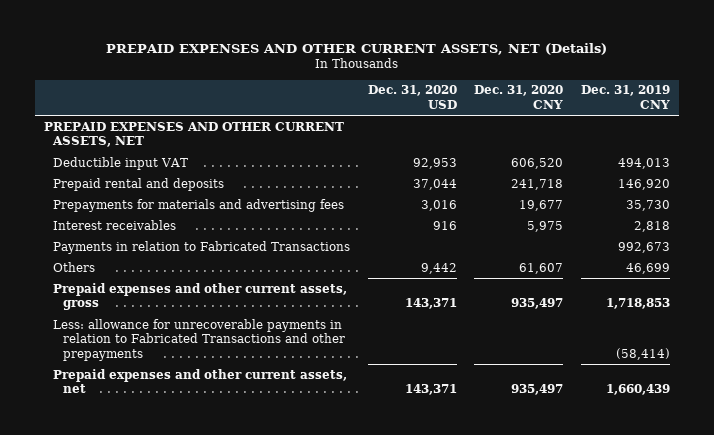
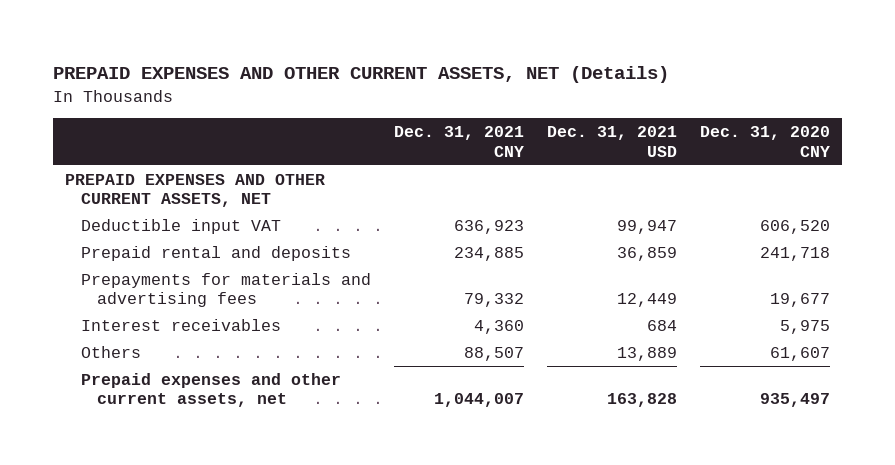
- | Dec. 31, 2020 USD | Dec. 31, 2020 CNY | Dec. 31, 2019 CNY
+ | Dec. 31, 2021 CNY | Dec. 31, 2021 USD | Dec. 31, 2020 CNY
- Payments in relation to Fabricated Transactions | | | 992,673
- Prepaid expenses and other current assets, gross | 143,371 | 935,497 | 1,718,853
- Less: allowance for unrecoverable payments in relation to Fabricated Transactions and other prepayments | | | (58,414)

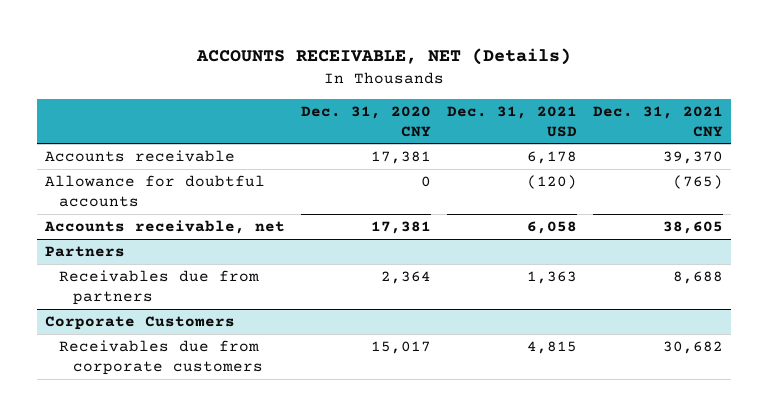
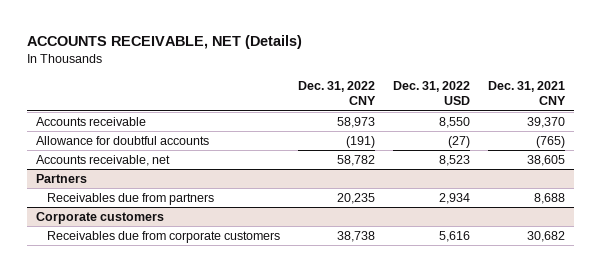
- | Dec. 31, 2020 CNY | Dec. 31, 2021 USD | Dec. 31, 2021 CNY
+ | Dec. 31, 2022 CNY | Dec. 31, 2022 USD | Dec. 31, 2021 CNY
- Corporate Customers
+ Corporate customers

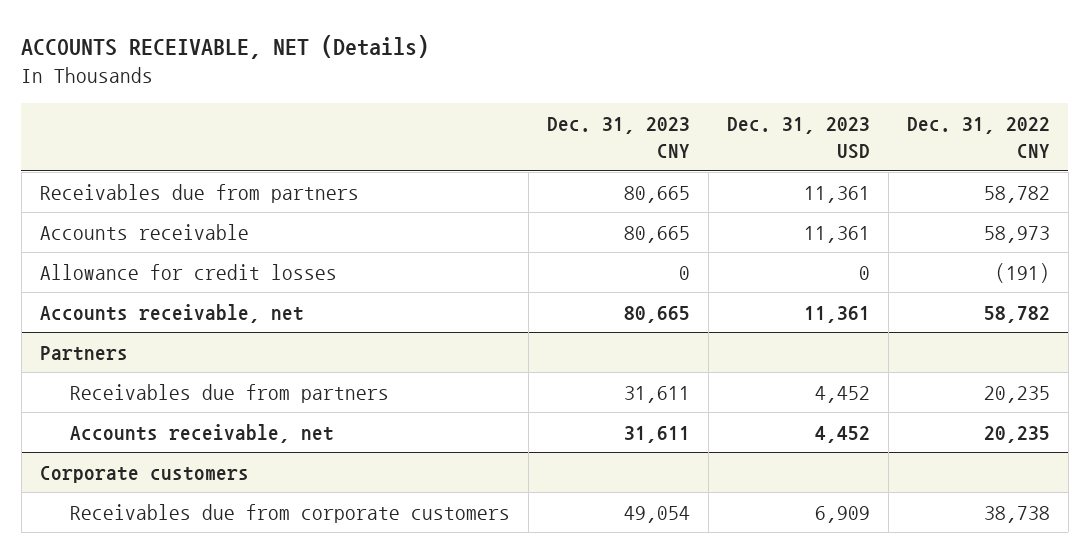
- | Dec. 31, 2022 CNY | Dec. 31, 2022 USD | Dec. 31, 2021 CNY
+ | Dec. 31, 2023 CNY | Dec. 31, 2023 USD | Dec. 31, 2022 CNY
+ Receivables due from partners | 80,665 | 11,361 | 58,782
- Allowance for doubtful accounts | (191) | (27) | (765)
+ Allowance for credit losses | 0 | 0 | (191)
@ Partners
+ Accounts receivable, net | 31,611 | 4,452 | 20,235

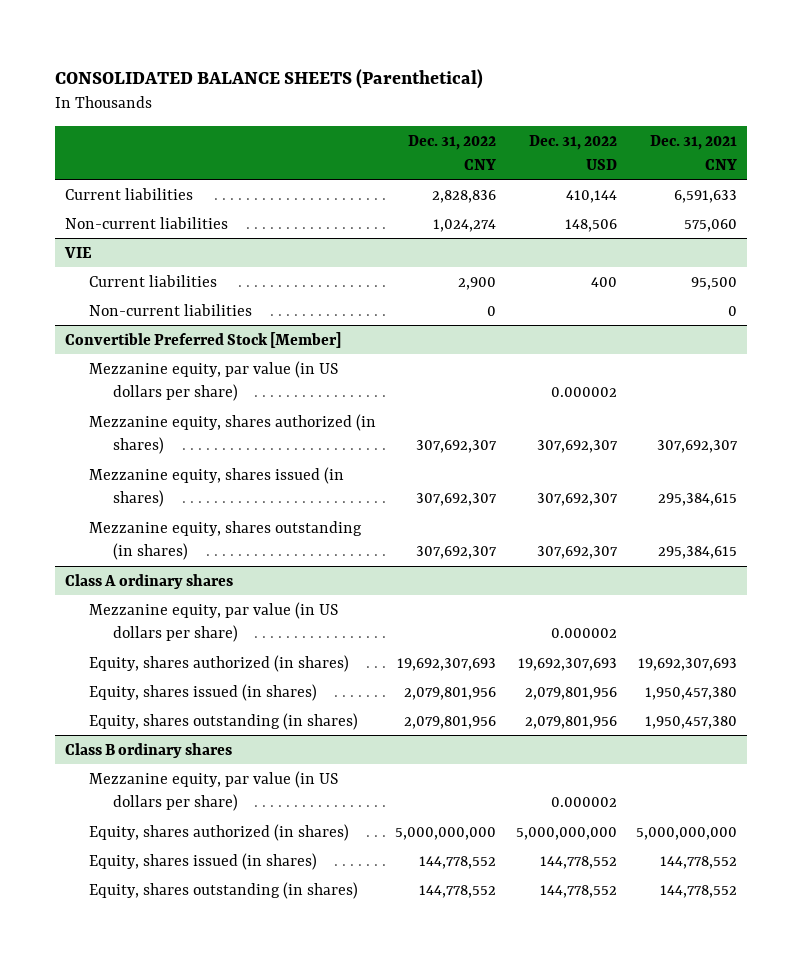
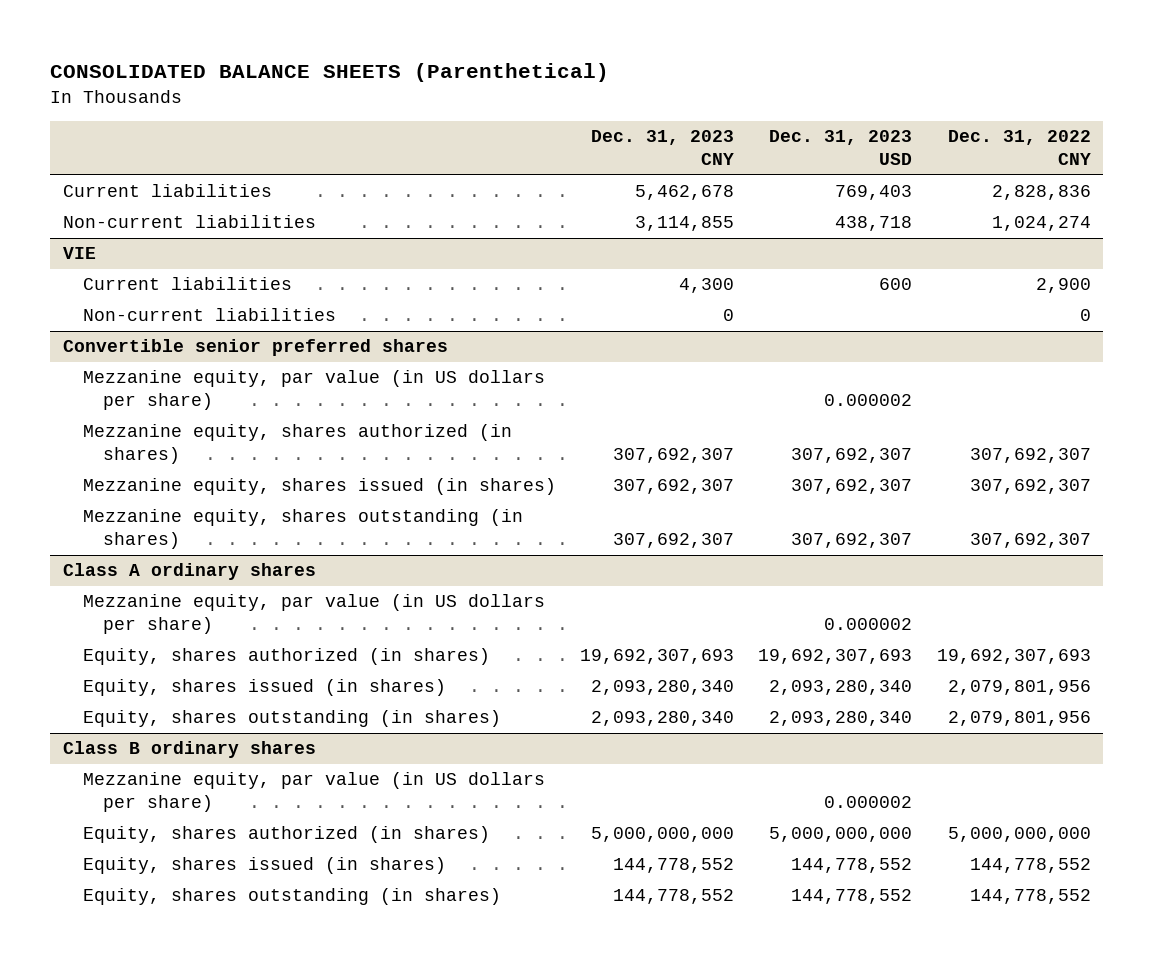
- | Dec. 31, 2022 CNY | Dec. 31, 2022 USD | Dec. 31, 2021 CNY
+ | Dec. 31, 2023 CNY | Dec. 31, 2023 USD | Dec. 31, 2022 CNY
- Convertible Preferred Stock [Member]
+ Convertible senior preferred shares

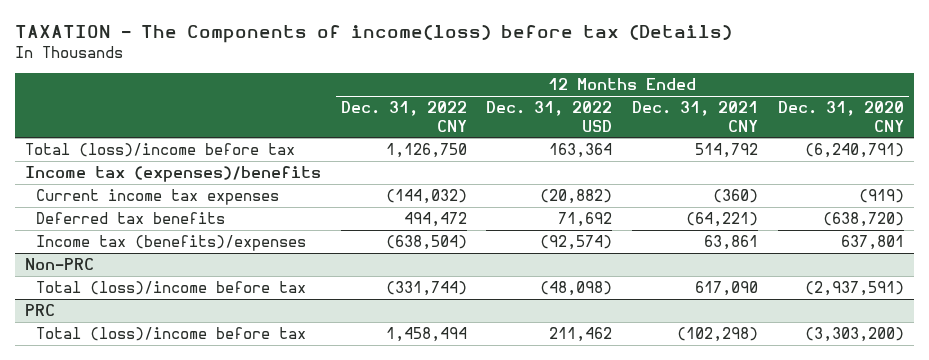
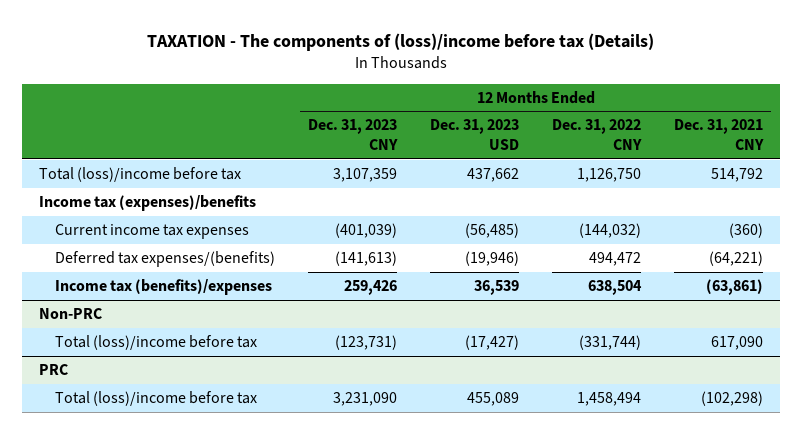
- TAXATION - The Components of income(loss) before tax (Details)
+ TAXATION - The components of (loss)/income before tax (Details)
- | 12 Months Ended Dec. 31, 2022 CNY | 12 Months Ended Dec. 31, 2022 USD | 12 Months Ended Dec. 31, 2021 CNY | 12 Months Ended Dec. 31, 2020 CNY
+ | 12 Months Ended Dec. 31, 2023 CNY | 12 Months Ended Dec. 31, 2023 USD | 12 Months Ended Dec. 31, 2022 CNY | 12 Months Ended Dec. 31, 2021 CNY
- Deferred tax benefits | 494,472 | 71,692 | (64,221) | (638,720)
- Income tax (benefits)/expenses | (638,504) | (92,574) | 63,861 | 637,801
+ Deferred tax expenses/(benefits) | (141,613) | (19,946) | 494,472 | (64,221)
+ Income tax (benefits)/expenses | 259,426 | 36,539 | 638,504 | (63,861)

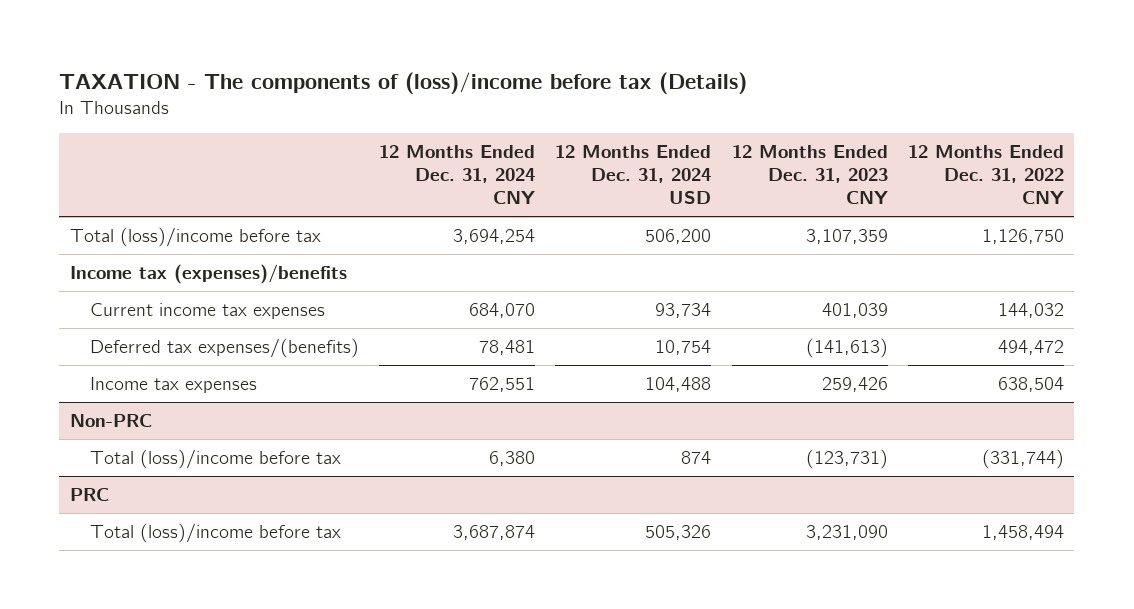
- | 12 Months Ended Dec. 31, 2023 CNY | 12 Months Ended Dec. 31, 2023 USD | 12 Months Ended Dec. 31, 2022 CNY | 12 Months Ended Dec. 31, 2021 CNY
+ | 12 Months Ended Dec. 31, 2024 CNY | 12 Months Ended Dec. 31, 2024 USD | 12 Months Ended Dec. 31, 2023 CNY | 12 Months Ended Dec. 31, 2022 CNY
- Current income tax expenses | (401,039) | (56,485) | (144,032) | (360)
+ Current income tax expenses | 684,070 | 93,734 | 401,039 | 144,032
- Income tax (benefits)/expenses | 259,426 | 36,539 | 638,504 | (63,861)
+ Income tax expenses | 762,551 | 104,488 | 259,426 | 638,504

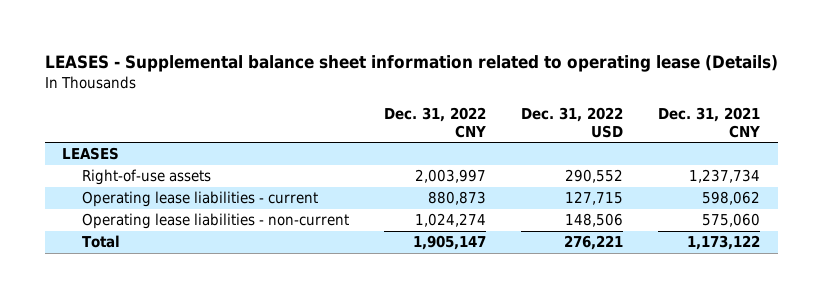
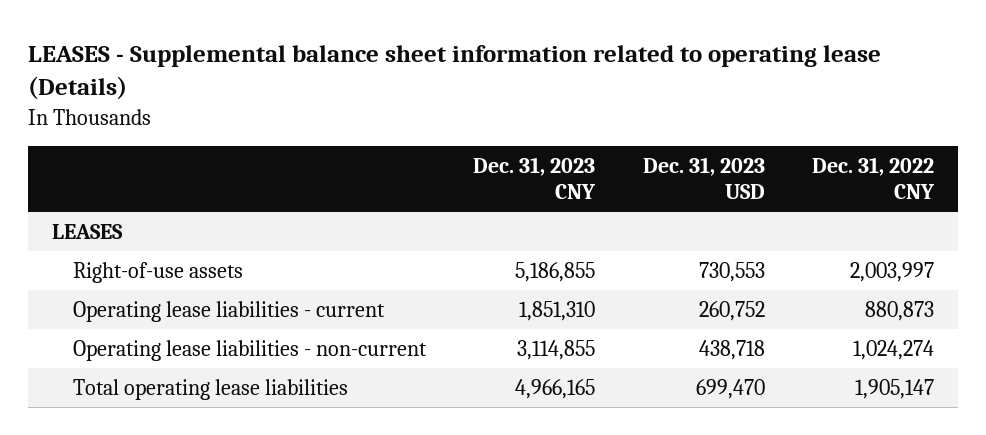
- | Dec. 31, 2022 CNY | Dec. 31, 2022 USD | Dec. 31, 2021 CNY
+ | Dec. 31, 2023 CNY | Dec. 31, 2023 USD | Dec. 31, 2022 CNY
- Total | 1,905,147 | 276,221 | 1,173,122
+ Total operating lease liabilities | 4,966,165 | 699,470 | 1,905,147

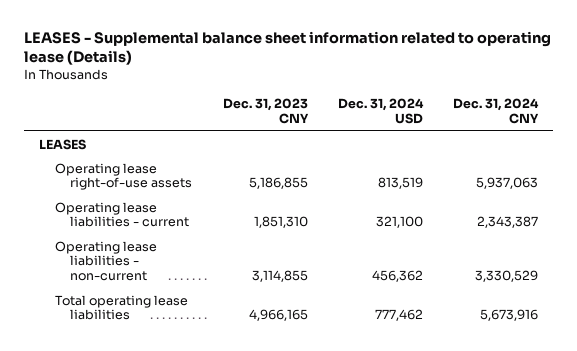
- | Dec. 31, 2023 CNY | Dec. 31, 2023 USD | Dec. 31, 2022 CNY
+ | Dec. 31, 2023 CNY | Dec. 31, 2024 USD | Dec. 31, 2024 CNY
- Right-of-use assets | 5,186,855 | 730,553 | 2,003,997
+ Operating lease right-of-use assets | 5,186,855 | 813,519 | 5,937,063

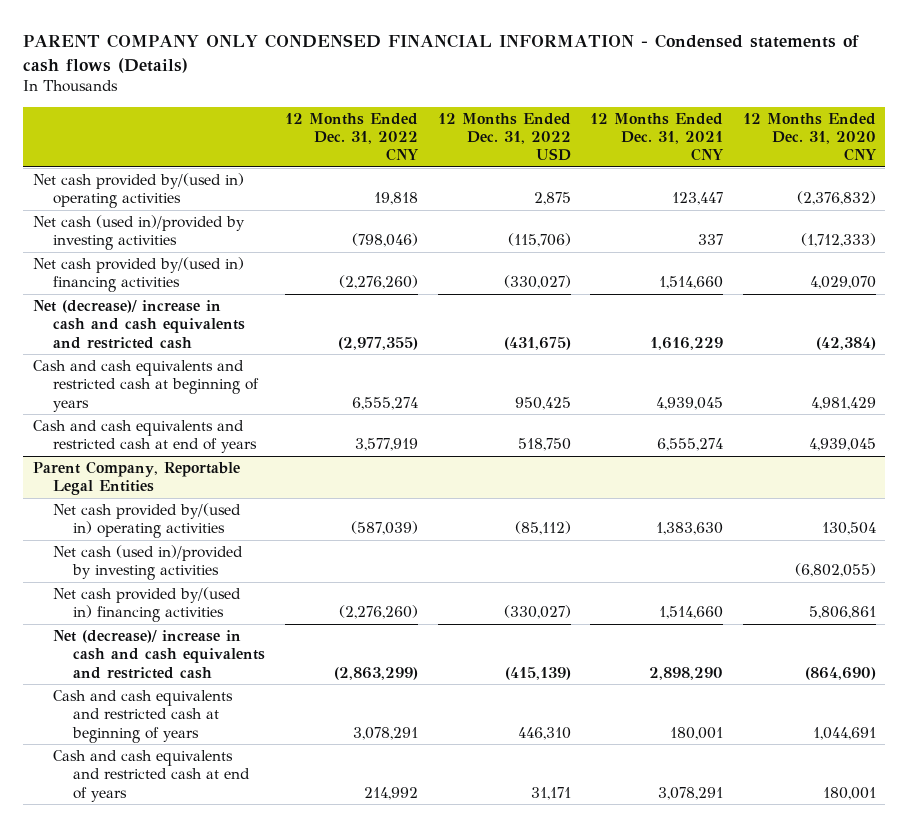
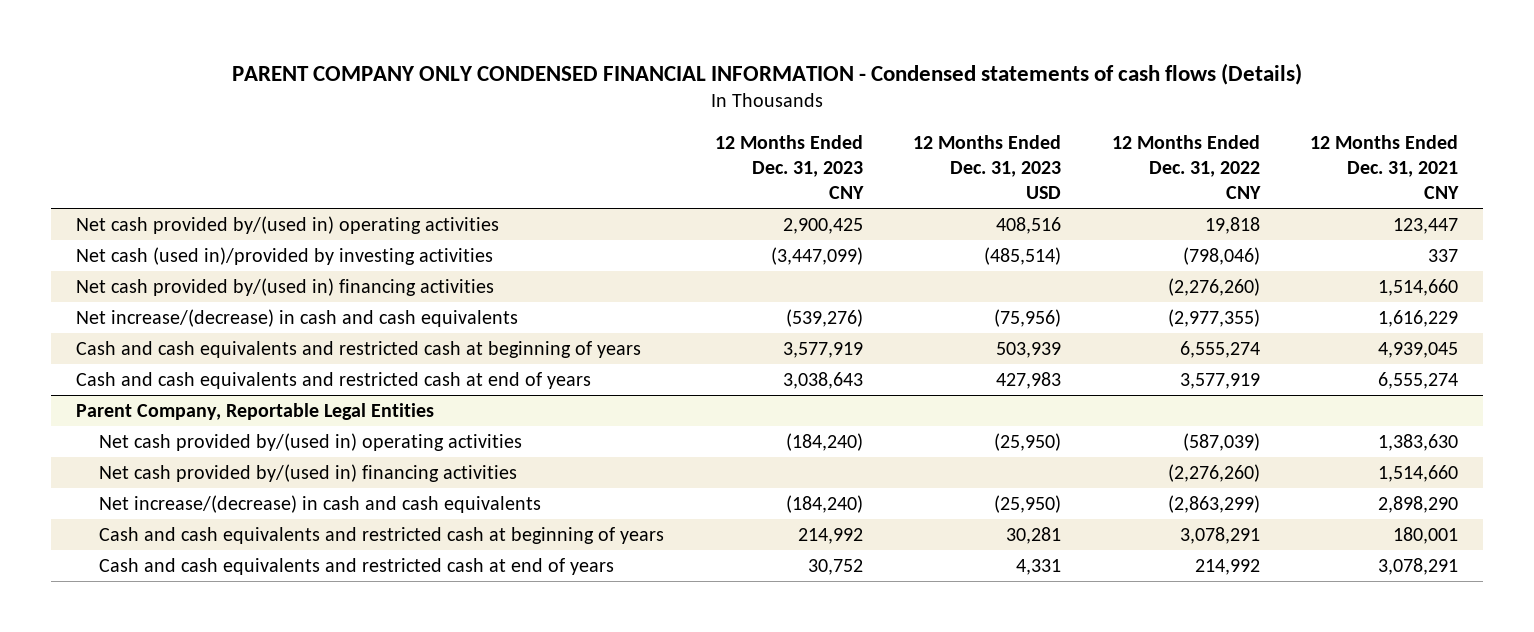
- | 12 Months Ended Dec. 31, 2022 CNY | 12 Months Ended Dec. 31, 2022 USD | 12 Months Ended Dec. 31, 2021 CNY | 12 Months Ended Dec. 31, 2020 CNY
+ | 12 Months Ended Dec. 31, 2023 CNY | 12 Months Ended Dec. 31, 2023 USD | 12 Months Ended Dec. 31, 2022 CNY | 12 Months Ended Dec. 31, 2021 CNY
- Net (decrease)/ increase in cash and cash equivalents and restricted cash | (2,977,355) | (431,675) | 1,616,229 | (42,384)
+ Net increase/(decrease) in cash and cash equivalents | (539,276) | (75,956) | (2,977,355) | 1,616,229
@ Parent Company, Reportable Legal Entities
- Net cash (used in)/provided by investing activities | | | | (6,802,055)
- Net (decrease)/ increase in cash and cash equivalents and restricted cash | (2,863,299) | (415,139) | 2,898,290 | (864,690)
+ Net increase/(decrease) in cash and cash equivalents | (184,240) | (25,950) | (2,863,299) | 2,898,290

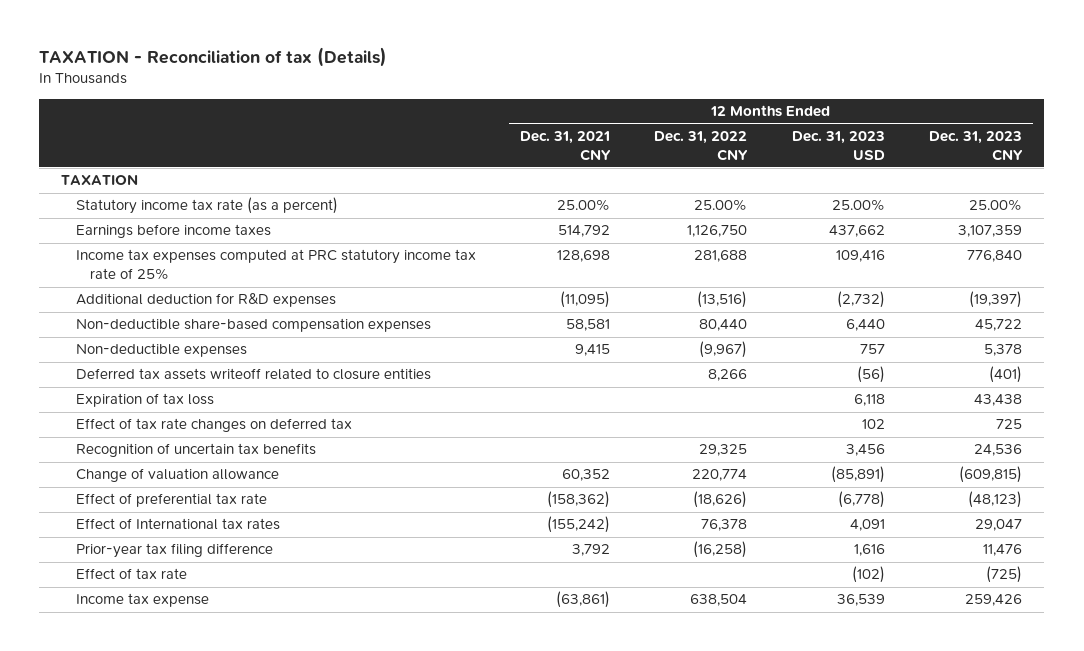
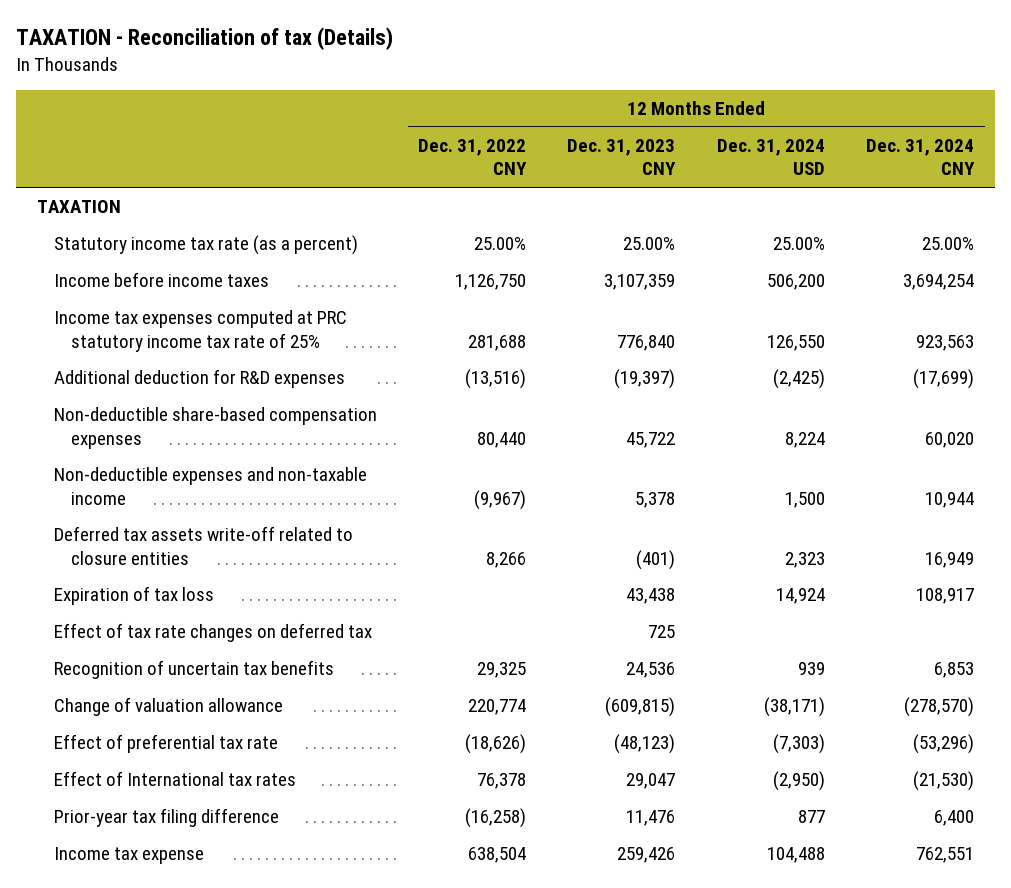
- | 12 Months Ended Dec. 31, 2021 CNY | 12 Months Ended Dec. 31, 2022 CNY | 12 Months Ended Dec. 31, 2023 USD | 12 Months Ended Dec. 31, 2023 CNY
+ | 12 Months Ended Dec. 31, 2022 CNY | 12 Months Ended Dec. 31, 2023 CNY | 12 Months Ended Dec. 31, 2024 USD | 12 Months Ended Dec. 31, 2024 CNY
- Earnings before income taxes | 514,792 | 1,126,750 | 437,662 | 3,107,359
+ Income before income taxes | 1,126,750 | 3,107,359 | 506,200 | 3,694,254
- Non-deductible expenses | 9,415 | (9,967) | 757 | 5,378
- Deferred tax assets writeoff related to closure entities | | 8,266 | (56) | (401)
+ Non-deductible expenses and non-taxable income | (9,967) | 5,378 | 1,500 | 10,944
+ Deferred tax assets write-off related to closure entities | 8,266 | (401) | 2,323 | 16,949
- Effect of tax rate | | | (102) | (725)

